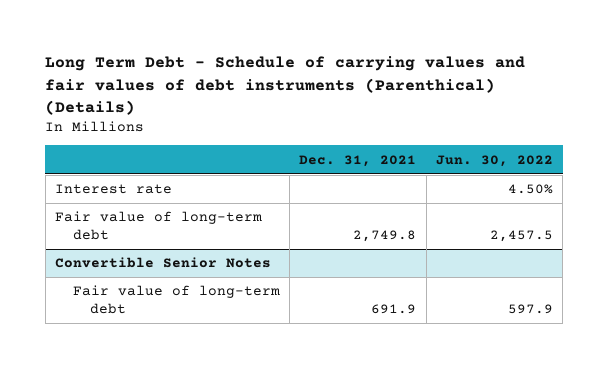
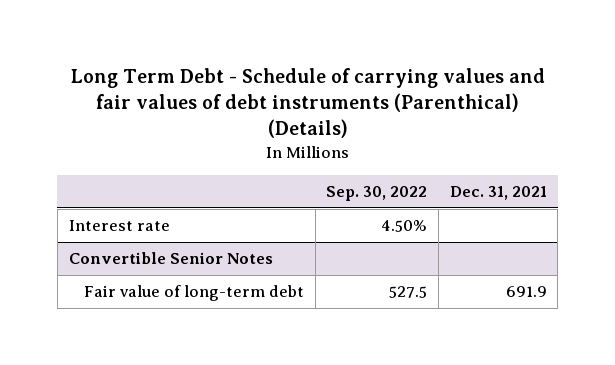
- | Dec. 31, 2021 | Jun. 30, 2022
+ | Sep. 30, 2022 | Dec. 31, 2021
- Fair value of long-term debt | 2,749.8 | 2,457.5

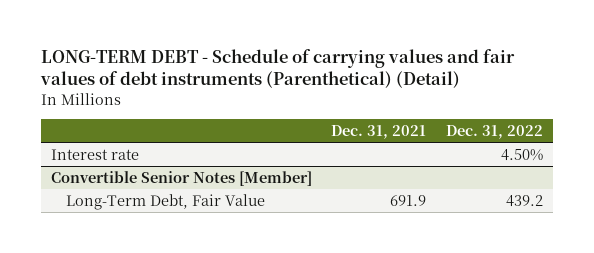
- Long Term Debt - Schedule of carrying values and fair values of debt instruments (Parenthical) (Details)
+ LONG-TERM DEBT - Schedule of carrying values and fair values of debt instruments (Parenthetical) (Detail)
- | Sep. 30, 2022 | Dec. 31, 2021
+ | Dec. 31, 2021 | Dec. 31, 2022
- Convertible Senior Notes
- Fair value of long-term debt | 527.5 | 691.9
+ Convertible Senior Notes [Member]
+ Long-Term Debt, Fair Value | 691.9 | 439.2

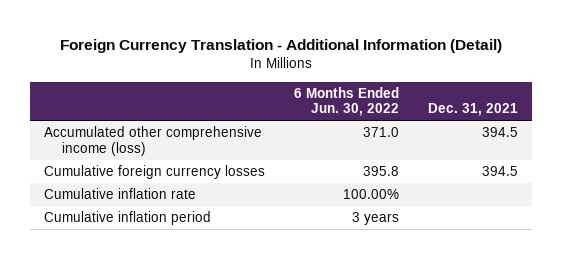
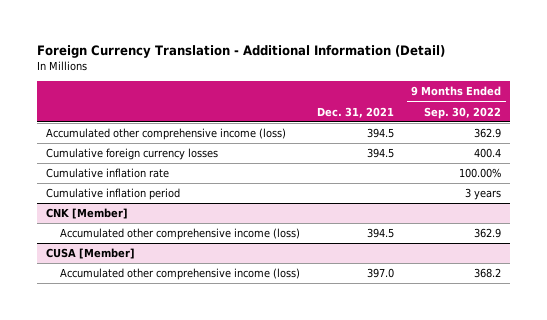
- | 6 Months Ended Jun. 30, 2022 | Dec. 31, 2021
+ | Dec. 31, 2021 | 9 Months Ended Sep. 30, 2022
+ CNK [Member]
+ Accumulated other comprehensive income (loss) | 394.5 | 362.9
+ CUSA [Member]
+ Accumulated other comprehensive income (loss) | 397.0 | 368.2

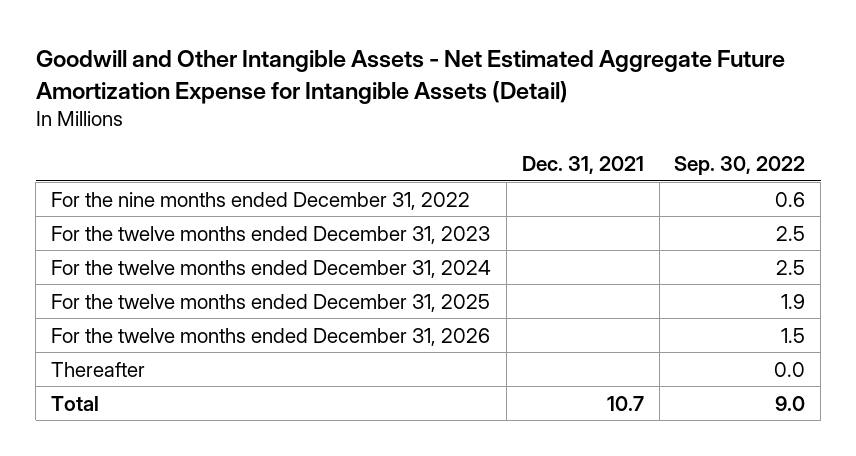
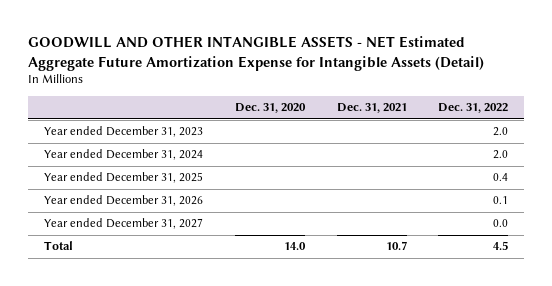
- Goodwill and Other Intangible Assets - Net Estimated Aggregate Future Amortization Expense for Intangible Assets (Detail)
+ GOODWILL AND OTHER INTANGIBLE ASSETS - NET Estimated Aggregate Future Amortization Expense for Intangible Assets (Detail)
- | Dec. 31, 2021 | Sep. 30, 2022
+ | Dec. 31, 2020 | Dec. 31, 2021 | Dec. 31, 2022
- For the nine months ended December 31, 2022 | | 0.6
- For the twelve months ended December 31, 2023 | | 2.5
- For the twelve months ended December 31, 2024 | | 2.5
- For the twelve months ended December 31, 2025 | | 1.9
- For the twelve months ended December 31, 2026 | | 1.5
- Thereafter | | 0.0
+ Year ended December 31, 2023 | | | 2.0
+ Year ended December 31, 2024 | | | 2.0
+ Year ended December 31, 2025 | | | 0.4
+ Year ended December 31, 2026 | | | 0.1
+ Year ended December 31, 2027 | | | 0.0

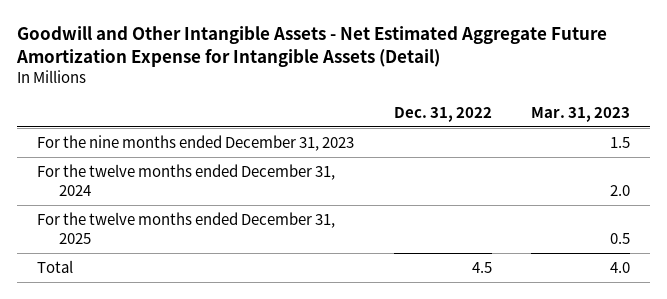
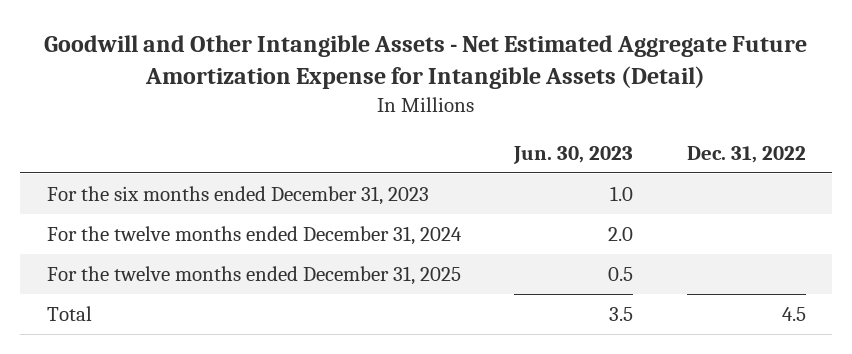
- | Dec. 31, 2022 | Mar. 31, 2023
+ | Jun. 30, 2023 | Dec. 31, 2022
- For the nine months ended December 31, 2023 | | 1.5
+ For the six months ended December 31, 2023 | 1.0 |

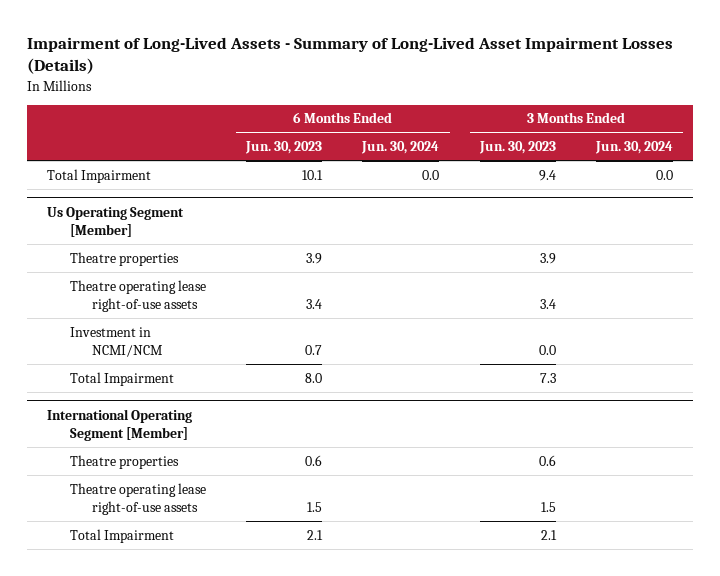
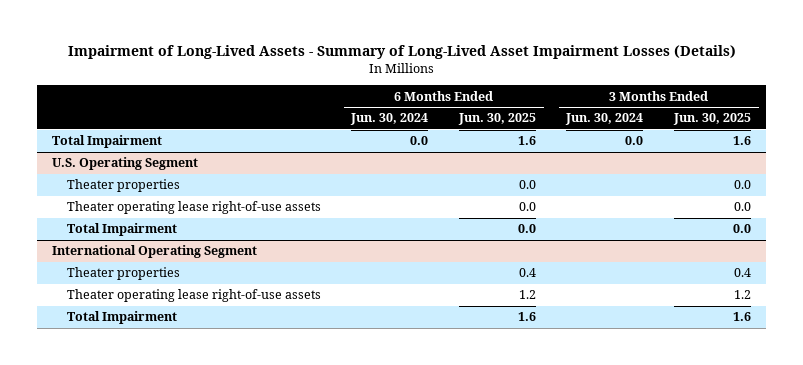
- | 6 Months Ended Jun. 30, 2023 | 6 Months Ended Jun. 30, 2024 | 3 Months Ended Jun. 30, 2023 | 3 Months Ended Jun. 30, 2024
+ | 6 Months Ended Jun. 30, 2024 | 6 Months Ended Jun. 30, 2025 | 3 Months Ended Jun. 30, 2024 | 3 Months Ended Jun. 30, 2025
- Us Operating Segment [Member]
- Theatre properties | 3.9 | | 3.9 |
- Theatre operating lease right-of-use assets | 3.4 | | 3.4 |
- Investment in NCMI/NCM | 0.7 | | 0.0 |
+ U.S. Operating Segment
+ Theater properties | | 0.0 | | 0.0
+ Theater operating lease right-of-use assets | | 0.0 | | 0.0
- International Operating Segment [Member]
- Theatre properties | 0.6 | | 0.6 |
- Theatre operating lease right-of-use assets | 1.5 | | 1.5 |
+ International Operating Segment
+ Theater properties | | 0.4 | | 0.4
+ Theater operating lease right-of-use assets | | 1.2 | | 1.2

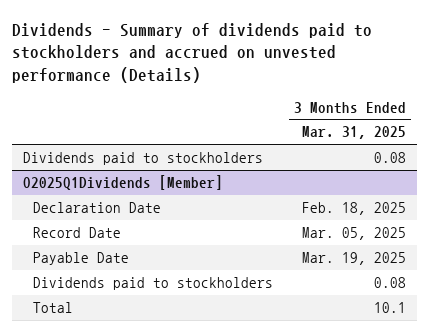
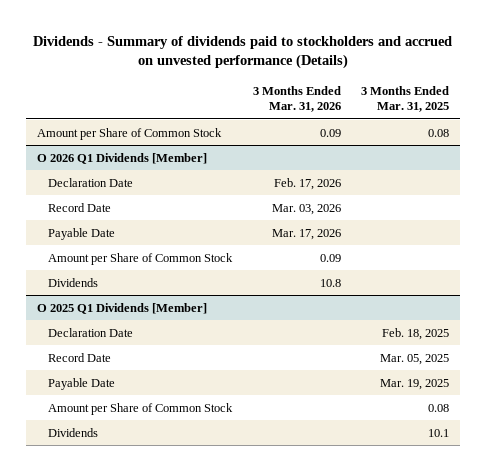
- | 3 Months Ended Mar. 31, 2025
+ | 3 Months Ended Mar. 31, 2026 | 3 Months Ended Mar. 31, 2025
- Dividends paid to stockholders | 0.08
- O2025Q1Dividends [Member]
+ Amount per Share of Common Stock | 0.09 | 0.08
+ O 2026 Q1 Dividends [Member]
+ Declaration Date | Feb. 17, 2026 |
+ Record Date | Mar. 03, 2026 |
+ Payable Date | Mar. 17, 2026 |
+ Amount per Share of Common Stock | 0.09 |
+ Dividends | 10.8 |
+ O 2025 Q1 Dividends [Member]
- Dividends paid to stockholders | 0.08
- Total | 10.1
+ Amount per Share of Common Stock | | 0.08
+ Dividends | | 10.1

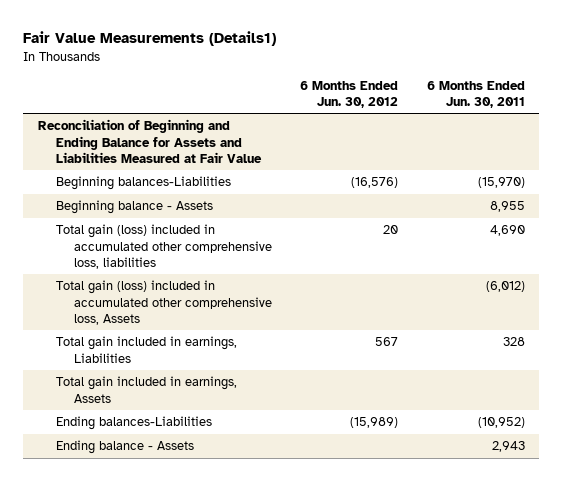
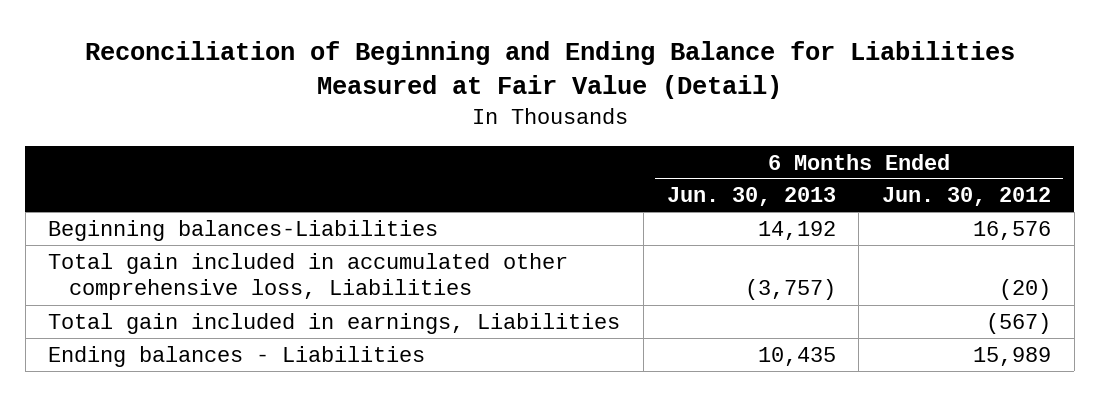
- Fair Value Measurements (Details1)
+ Reconciliation of Beginning and Ending Balance for Liabilities Measured at Fair Value (Detail)
- | 6 Months Ended Jun. 30, 2012 | 6 Months Ended Jun. 30, 2011
+ | 6 Months Ended Jun. 30, 2013 | 6 Months Ended Jun. 30, 2012
- Reconciliation of Beginning and Ending Balance for Assets and Liabilities Measured at Fair Value
- Beginning balances-Liabilities | (16,576) | (15,970)
- Beginning balance - Assets | | 8,955
- Total gain (loss) included in accumulated other comprehensive loss, liabilities | 20 | 4,690
- Total gain (loss) included in accumulated other comprehensive loss, Assets | | (6,012)
- Total gain included in earnings, Liabilities | 567 | 328
- Total gain included in earnings, Assets
- Ending balances-Liabilities | (15,989) | (10,952)
- Ending balance - Assets | | 2,943
+ Beginning balances-Liabilities | 14,192 | 16,576
+ Total gain included in accumulated other comprehensive loss, Liabilities | (3,757) | (20)
+ Total gain included in earnings, Liabilities | | (567)
+ Ending balances - Liabilities | 10,435 | 15,989

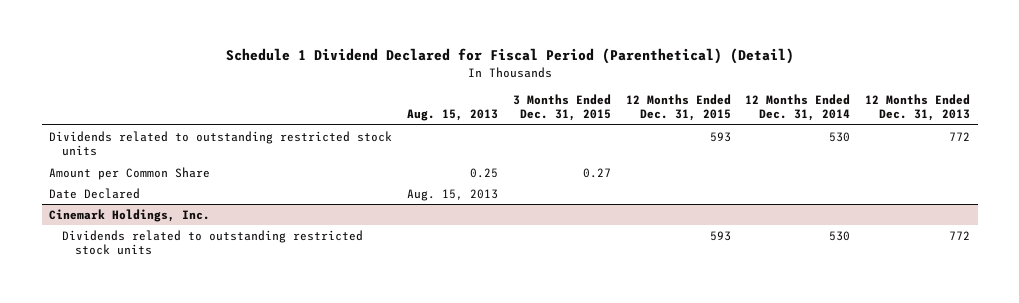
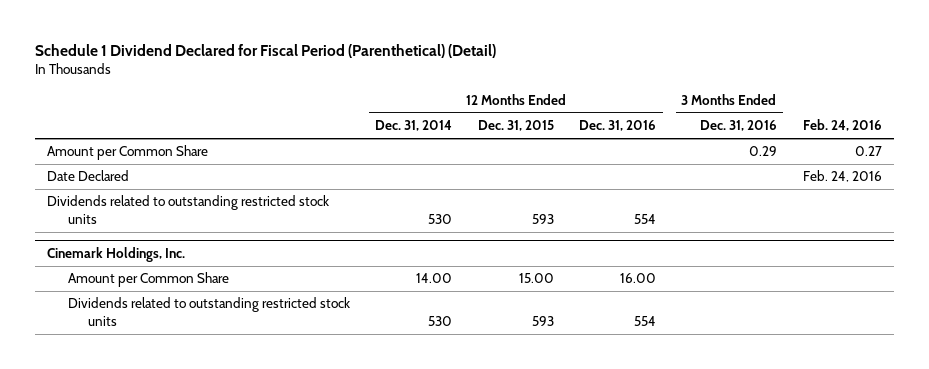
- | Aug. 15, 2013 | 3 Months Ended Dec. 31, 2015 | 12 Months Ended Dec. 31, 2015 | 12 Months Ended Dec. 31, 2014 | 12 Months Ended Dec. 31, 2013
+ | 12 Months Ended Dec. 31, 2014 | 12 Months Ended Dec. 31, 2015 | 12 Months Ended Dec. 31, 2016 | 3 Months Ended Dec. 31, 2016 | Feb. 24, 2016
moved down: Dividends related to outstanding restricted stock units | 530 | 593 | 554 | |
@ Cinemark Holdings, Inc.
+ Amount per Common Share | 14.00 | 15.00 | 16.00 | |

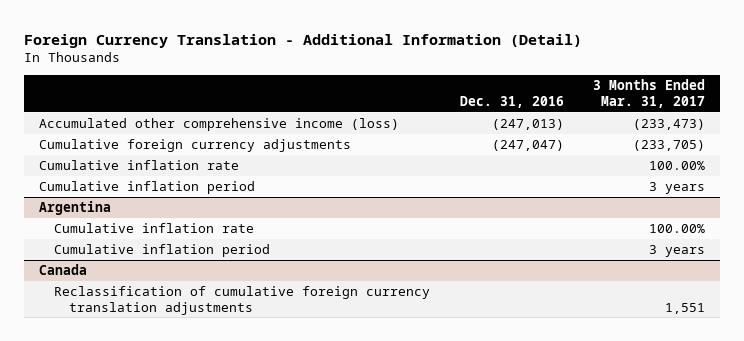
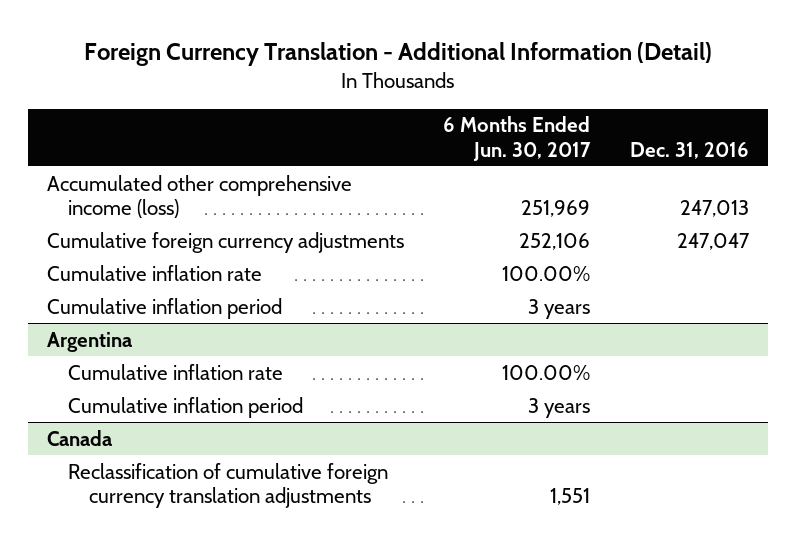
- | Dec. 31, 2016 | 3 Months Ended Mar. 31, 2017
+ | 6 Months Ended Jun. 30, 2017 | Dec. 31, 2016
- Accumulated other comprehensive income (loss) | (247,013) | (233,473)
- Cumulative foreign currency adjustments | (247,047) | (233,705)
+ Accumulated other comprehensive income (loss) | 251,969 | 247,013
+ Cumulative foreign currency adjustments | 252,106 | 247,047

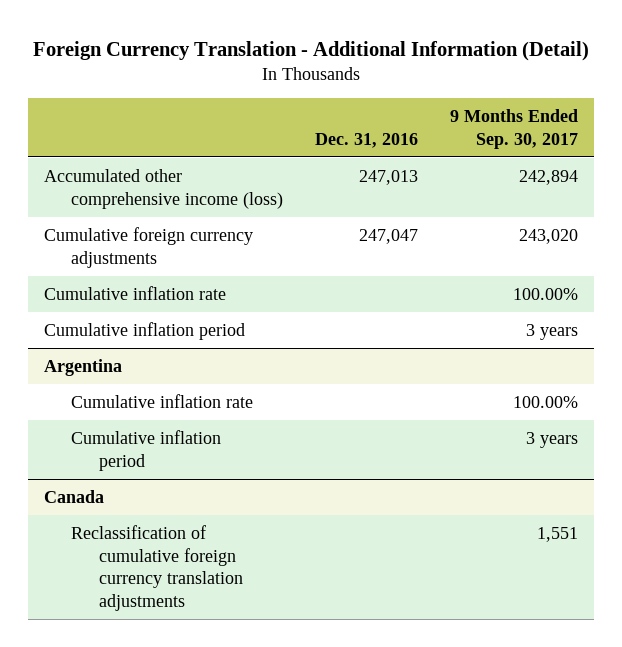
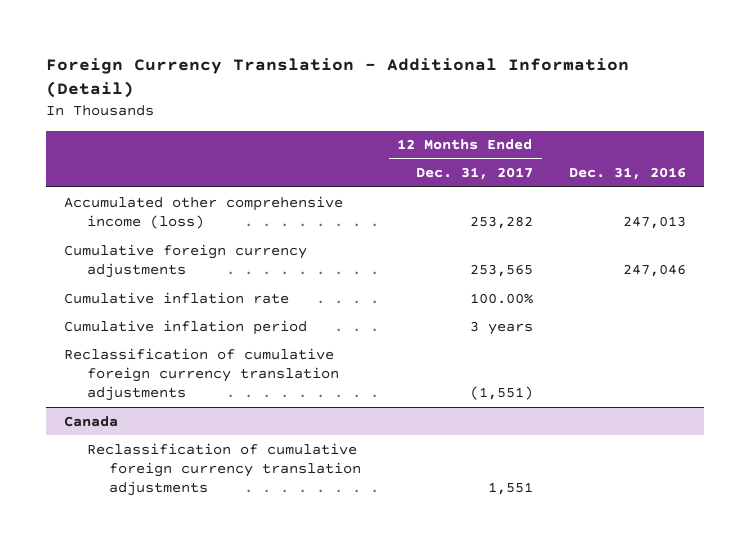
- | Dec. 31, 2016 | 9 Months Ended Sep. 30, 2017
+ | 12 Months Ended Dec. 31, 2017 | Dec. 31, 2016
- Cumulative foreign currency adjustments | 247,047 | 243,020
+ Cumulative foreign currency adjustments | 253,565 | 247,046
- Argentina
- Cumulative inflation rate | | 100.00%
- Cumulative inflation period | | 3 years
+ Reclassification of cumulative foreign currency translation adjustments | (1,551) |

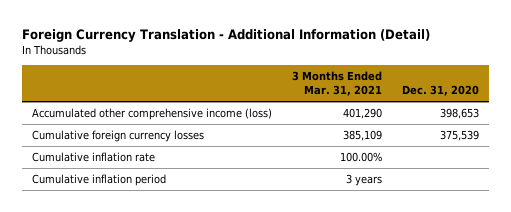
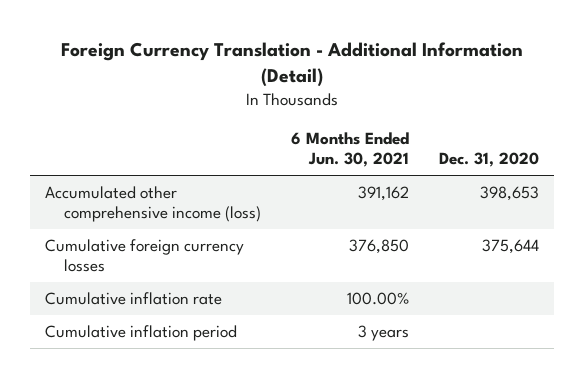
- | 3 Months Ended Mar. 31, 2021 | Dec. 31, 2020
+ | 6 Months Ended Jun. 30, 2021 | Dec. 31, 2020
- Cumulative foreign currency losses | 385,109 | 375,539
+ Cumulative foreign currency losses | 376,850 | 375,644

